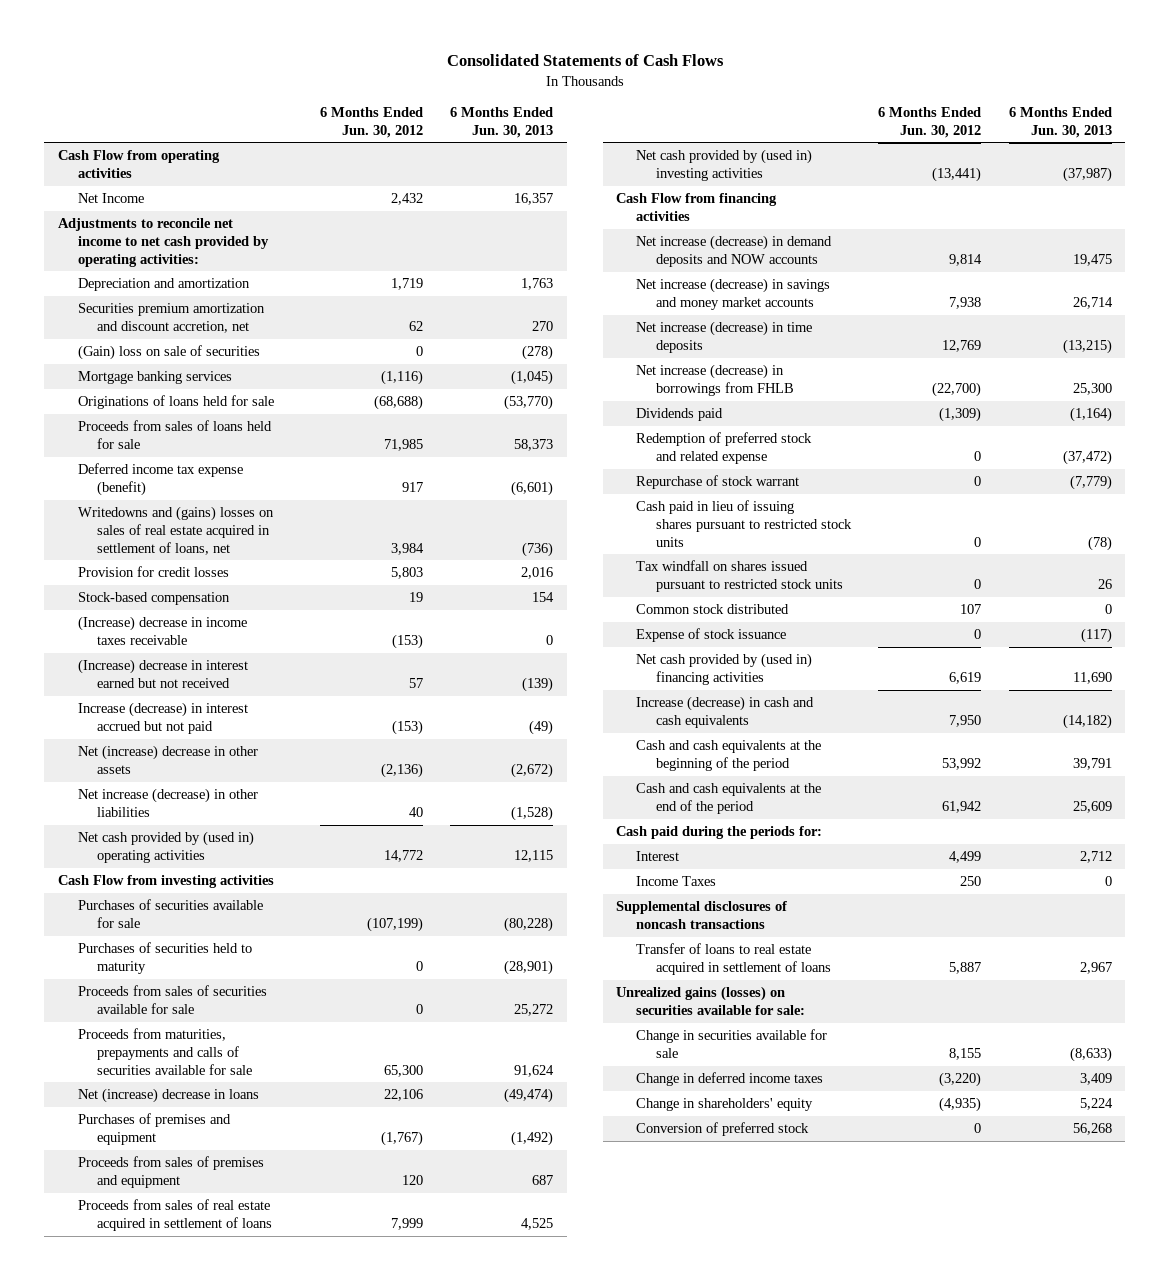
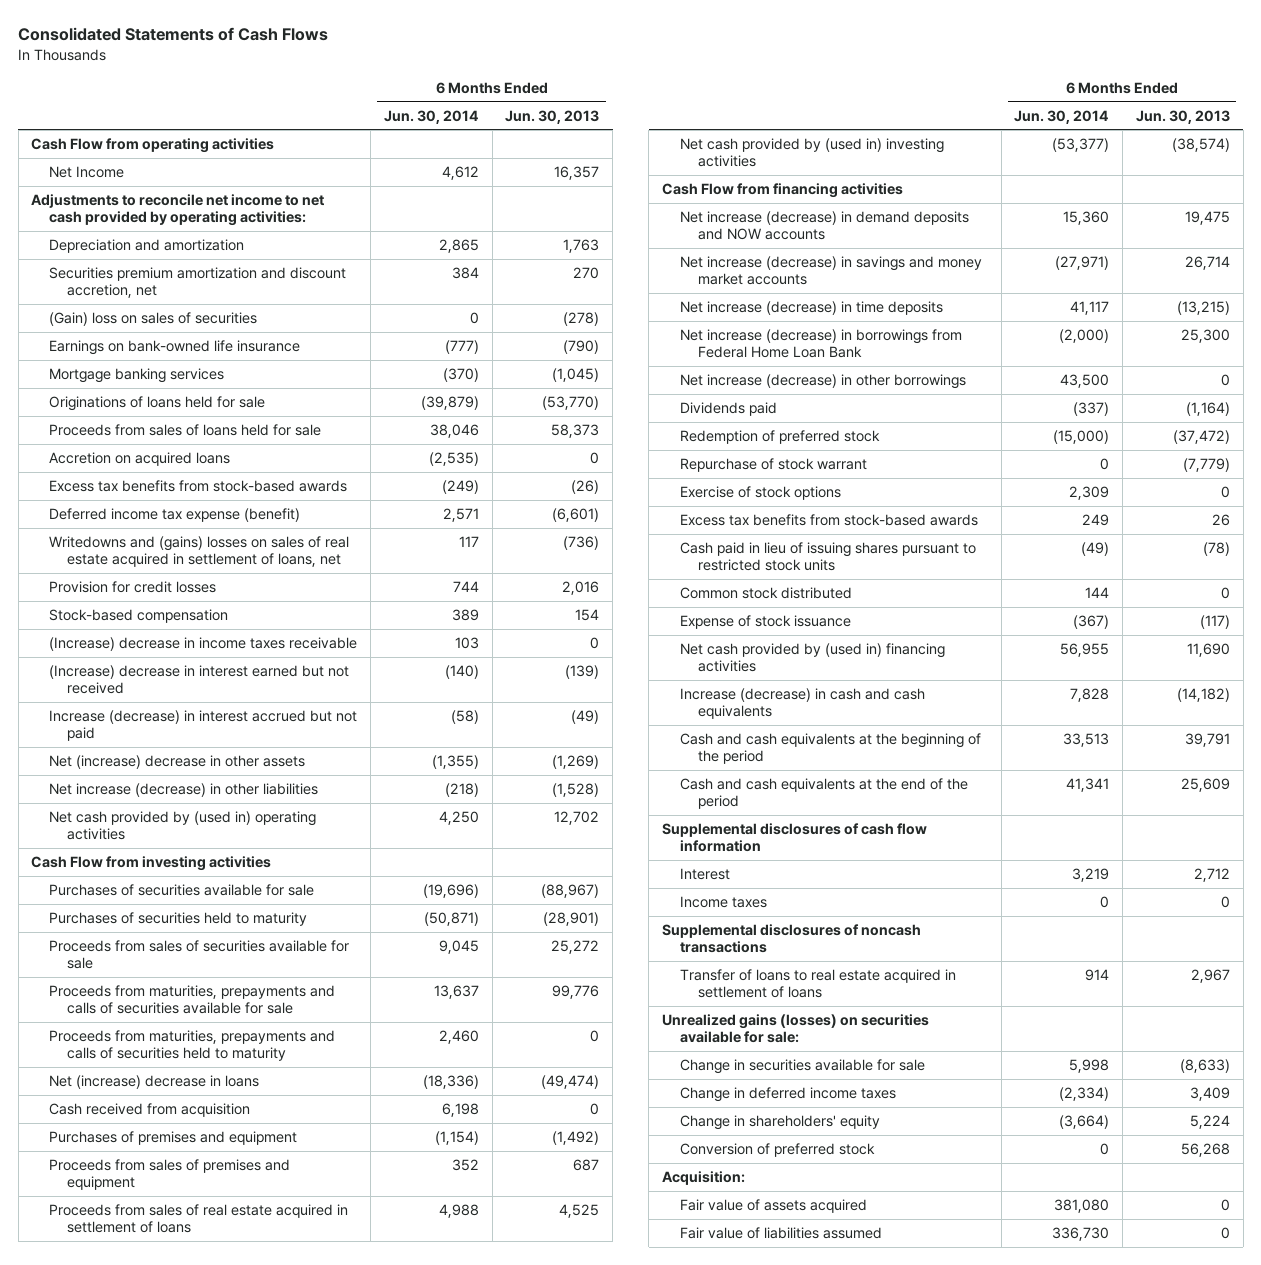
- | 6 Months Ended Jun. 30, 2012 | 6 Months Ended Jun. 30, 2013
+ | 6 Months Ended Jun. 30, 2014 | 6 Months Ended Jun. 30, 2013
- (Gain) loss on sale of securities | 0 | (278)
+ (Gain) loss on sales of securities | 0 | (278)
+ Earnings on bank-owned life insurance | (777) | (790)
+ Accretion on acquired loans | (2,535) | 0
+ Excess tax benefits from stock-based awards | (249) | (26)
- Net (increase) decrease in other assets | (2,136) | (2,672)
+ Net (increase) decrease in other assets | (1,355) | (1,269)
- Net cash provided by (used in) operating activities | 14,772 | 12,115
+ Net cash provided by (used in) operating activities | 4,250 | 12,702
- Purchases of securities available for sale | (107,199) | (80,228)
+ Purchases of securities available for sale | (19,696) | (88,967)
- Proceeds from maturities, prepayments and calls of securities available for sale | 65,300 | 91,624
+ Proceeds from maturities, prepayments and calls of securities available for sale | 13,637 | 99,776
+ Proceeds from maturities, prepayments and calls of securities held to maturity | 2,460 | 0
+ Cash received from acquisition | 6,198 | 0
- Net cash provided by (used in) investing activities | (13,441) | (37,987)
+ Net cash provided by (used in) investing activities | (53,377) | (38,574)
- Net increase (decrease) in borrowings from FHLB | (22,700) | 25,300
+ Net increase (decrease) in borrowings from Federal Home Loan Bank | (2,000) | 25,300
+ Net increase (decrease) in other borrowings | 43,500 | 0
- Redemption of preferred stock and related expense | 0 | (37,472)
+ Redemption of preferred stock | (15,000) | (37,472)
+ Exercise of stock options | 2,309 | 0
+ Excess tax benefits from stock-based awards | 249 | 26
- Tax windfall on shares issued pursuant to restricted stock units | 0 | 26
- Cash paid during the periods for:
+ Supplemental disclosures of cash flow information
- Income Taxes | 250 | 0
+ Income taxes | 0 | 0
+ Acquisition:
+ Fair value of assets acquired | 381,080 | 0
+ Fair value of liabilities assumed | 336,730 | 0

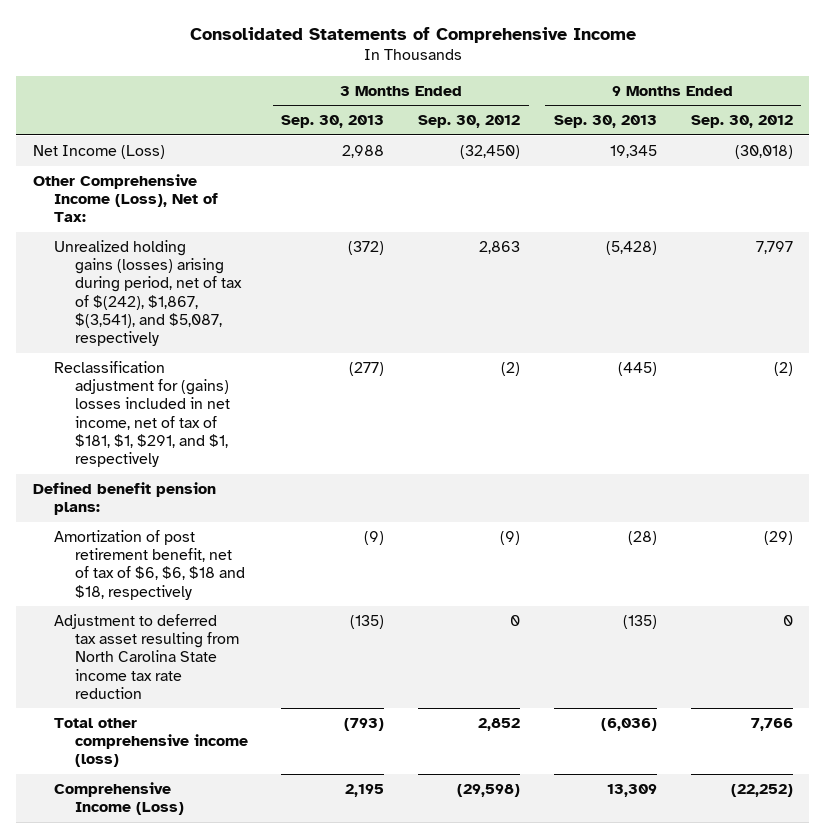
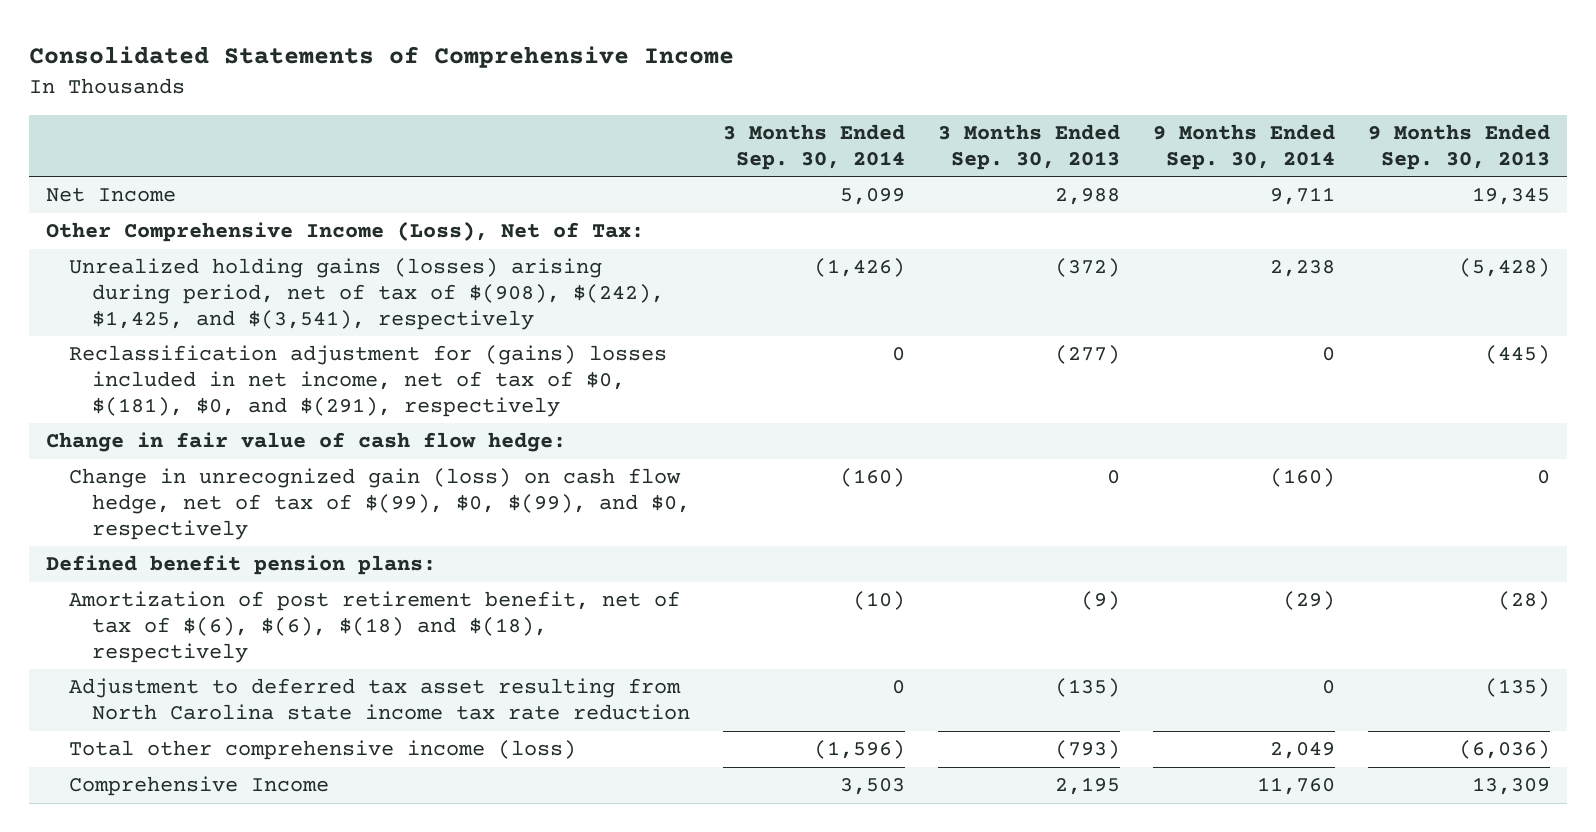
- | 3 Months Ended Sep. 30, 2013 | 3 Months Ended Sep. 30, 2012 | 9 Months Ended Sep. 30, 2013 | 9 Months Ended Sep. 30, 2012
+ | 3 Months Ended Sep. 30, 2014 | 3 Months Ended Sep. 30, 2013 | 9 Months Ended Sep. 30, 2014 | 9 Months Ended Sep. 30, 2013
- Net Income (Loss) | 2,988 | (32,450) | 19,345 | (30,018)
+ Net Income | 5,099 | 2,988 | 9,711 | 19,345
- Unrealized holding gains (losses) arising during period, net of tax of $(242), $1,867, $(3,541), and $5,087, respectively | (372) | 2,863 | (5,428) | 7,797
- Reclassification adjustment for (gains) losses included in net income, net of tax of $181, $1, $291, and $1, respectively | (277) | (2) | (445) | (2)
+ Unrealized holding gains (losses) arising during period, net of tax of $(908), $(242), $1,425, and $(3,541), respectively | (1,426) | (372) | 2,238 | (5,428)
+ Reclassification adjustment for (gains) losses included in net income, net of tax of $0, $(181), $0, and $(291), respectively | 0 | (277) | 0 | (445)
+ Change in fair value of cash flow hedge:
+ Change in unrecognized gain (loss) on cash flow hedge, net of tax of $(99), $0, $(99), and $0, respectively | (160) | 0 | (160) | 0
- Amortization of post retirement benefit, net of tax of $6, $6, $18 and $18, respectively | (9) | (9) | (28) | (29)
- Adjustment to deferred tax asset resulting from North Carolina State income tax rate reduction | (135) | 0 | (135) | 0
+ Amortization of post retirement benefit, net of tax of $(6), $(6), $(18) and $(18), respectively | (10) | (9) | (29) | (28)
+ Adjustment to deferred tax asset resulting from North Carolina state income tax rate reduction | 0 | (135) | 0 | (135)
- Comprehensive Income (Loss) | 2,195 | (29,598) | 13,309 | (22,252)
+ Comprehensive Income | 3,503 | 2,195 | 11,760 | 13,309

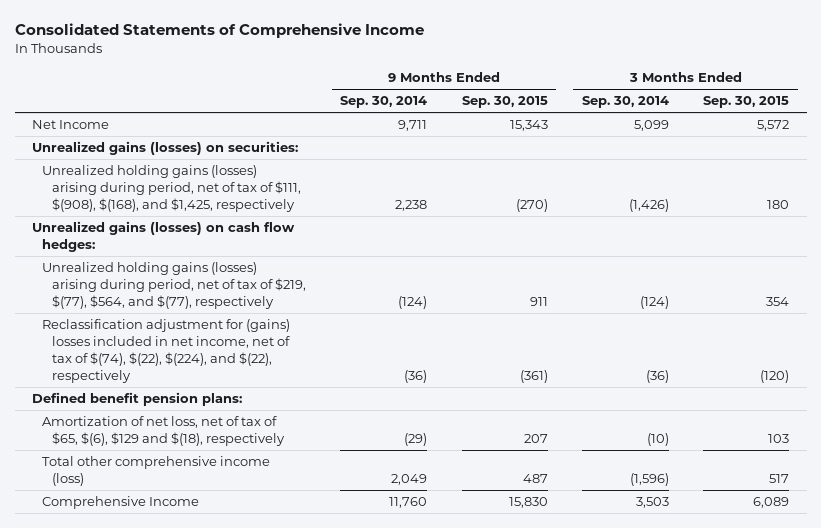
- | 3 Months Ended Sep. 30, 2014 | 3 Months Ended Sep. 30, 2013 | 9 Months Ended Sep. 30, 2014 | 9 Months Ended Sep. 30, 2013
+ | 9 Months Ended Sep. 30, 2014 | 9 Months Ended Sep. 30, 2015 | 3 Months Ended Sep. 30, 2014 | 3 Months Ended Sep. 30, 2015
- Other Comprehensive Income (Loss), Net of Tax:
- Unrealized holding gains (losses) arising during period, net of tax of $(908), $(242), $1,425, and $(3,541), respectively | (1,426) | (372) | 2,238 | (5,428)
- Reclassification adjustment for (gains) losses included in net income, net of tax of $0, $(181), $0, and $(291), respectively | 0 | (277) | 0 | (445)
- Change in fair value of cash flow hedge:
- Change in unrecognized gain (loss) on cash flow hedge, net of tax of $(99), $0, $(99), and $0, respectively | (160) | 0 | (160) | 0
+ Unrealized gains (losses) on securities:
+ Unrealized holding gains (losses) arising during period, net of tax of $111, $(908), $(168), and $1,425, respectively | 2,238 | (270) | (1,426) | 180
+ Unrealized gains (losses) on cash flow hedges:
+ Unrealized holding gains (losses) arising during period, net of tax of $219, $(77), $564, and $(77), respectively | (124) | 911 | (124) | 354
+ Reclassification adjustment for (gains) losses included in net income, net of tax of $(74), $(22), $(224), and $(22), respectively | (36) | (361) | (36) | (120)
- Amortization of post retirement benefit, net of tax of $(6), $(6), $(18) and $(18), respectively | (10) | (9) | (29) | (28)
- Adjustment to deferred tax asset resulting from North Carolina state income tax rate reduction | 0 | (135) | 0 | (135)
+ Amortization of net loss, net of tax of $65, $(6), $129 and $(18), respectively | (29) | 207 | (10) | 103

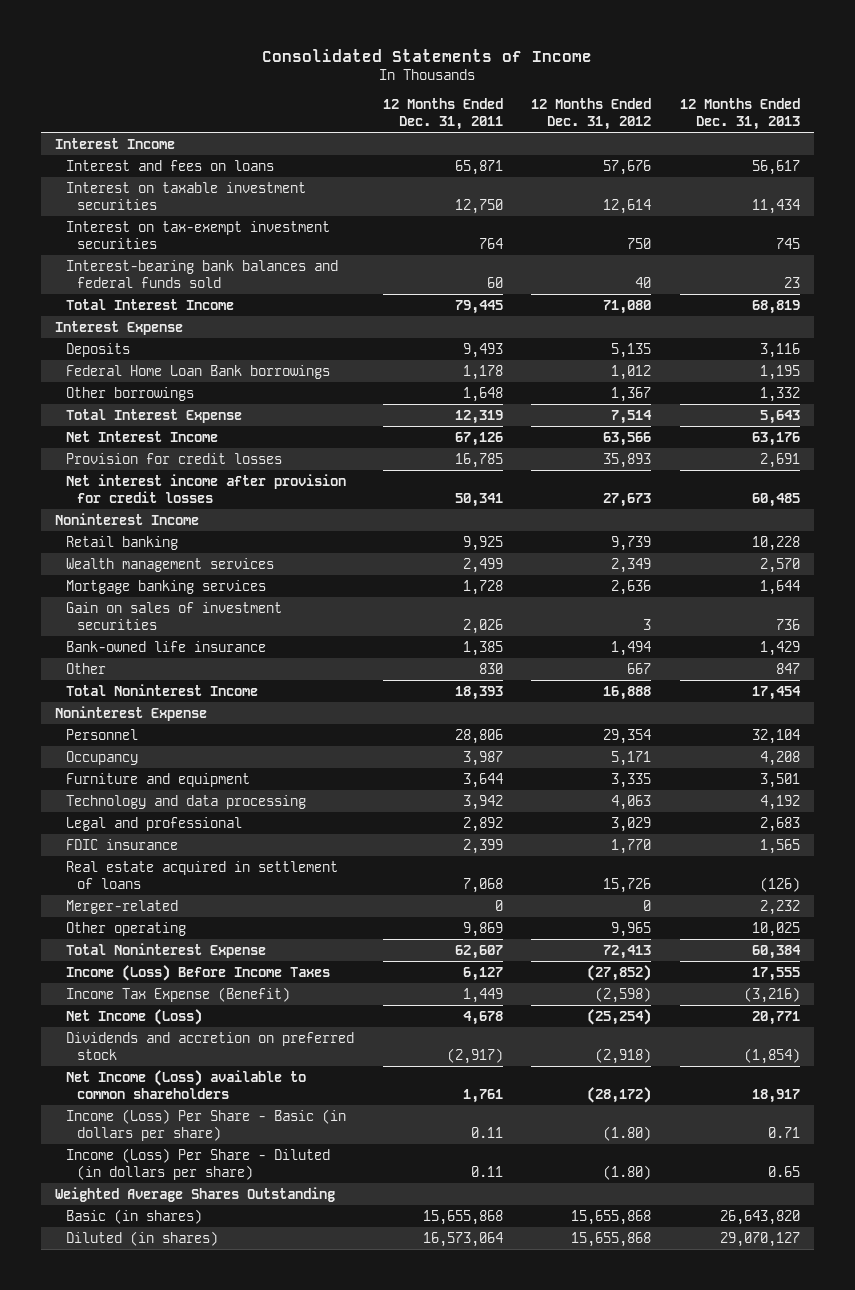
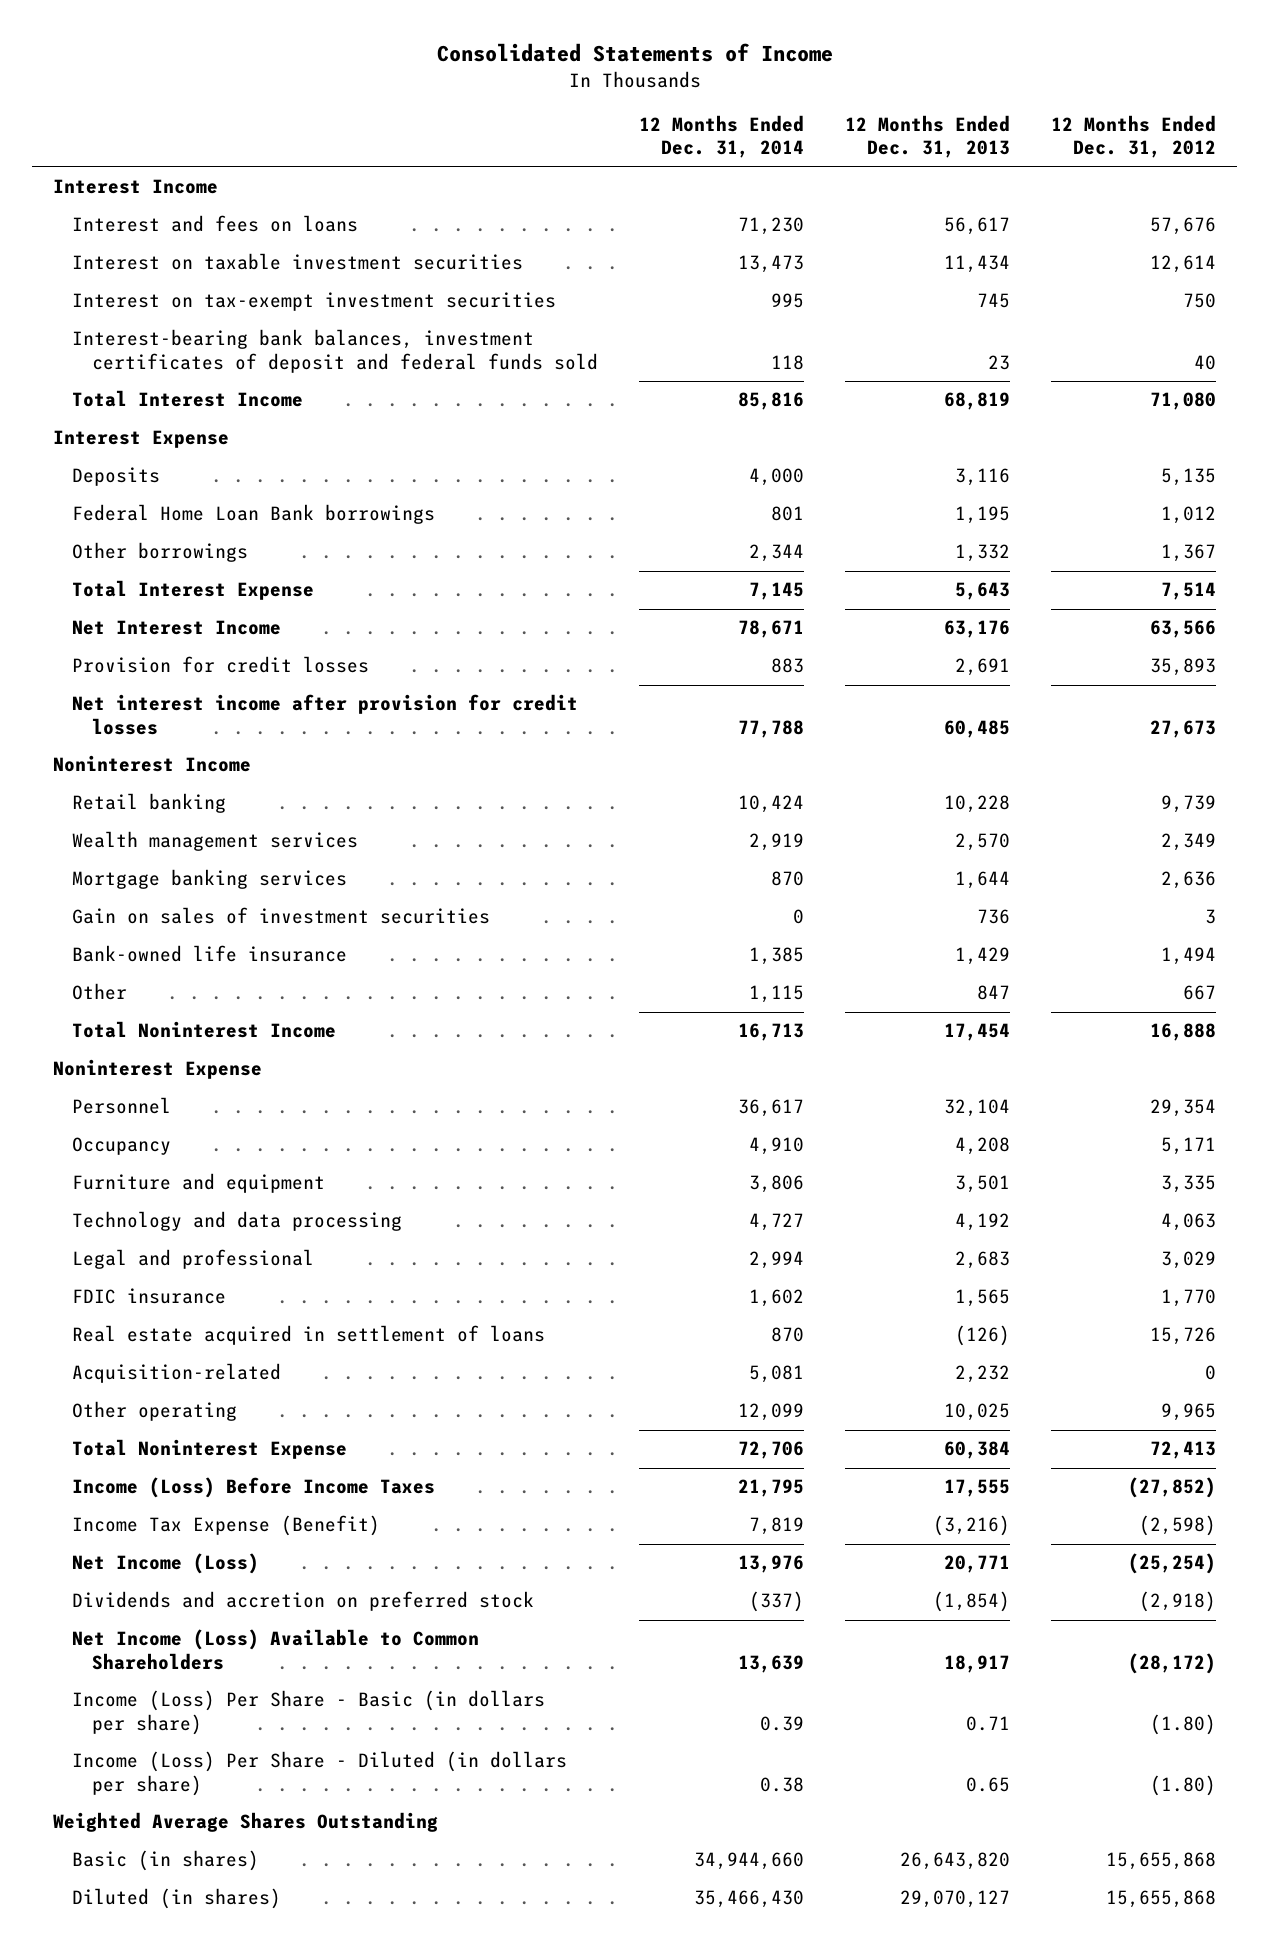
- | 12 Months Ended Dec. 31, 2011 | 12 Months Ended Dec. 31, 2012 | 12 Months Ended Dec. 31, 2013
+ | 12 Months Ended Dec. 31, 2014 | 12 Months Ended Dec. 31, 2013 | 12 Months Ended Dec. 31, 2012
- Interest-bearing bank balances and federal funds sold | 60 | 40 | 23
+ Interest-bearing bank balances, investment certificates of deposit and federal funds sold | 118 | 23 | 40
- Merger-related | 0 | 0 | 2,232
+ Acquisition-related | 5,081 | 2,232 | 0
- Net Income (Loss) available to common shareholders | 1,761 | (28,172) | 18,917
+ Net Income (Loss) Available to Common Shareholders | 13,639 | 18,917 | (28,172)

